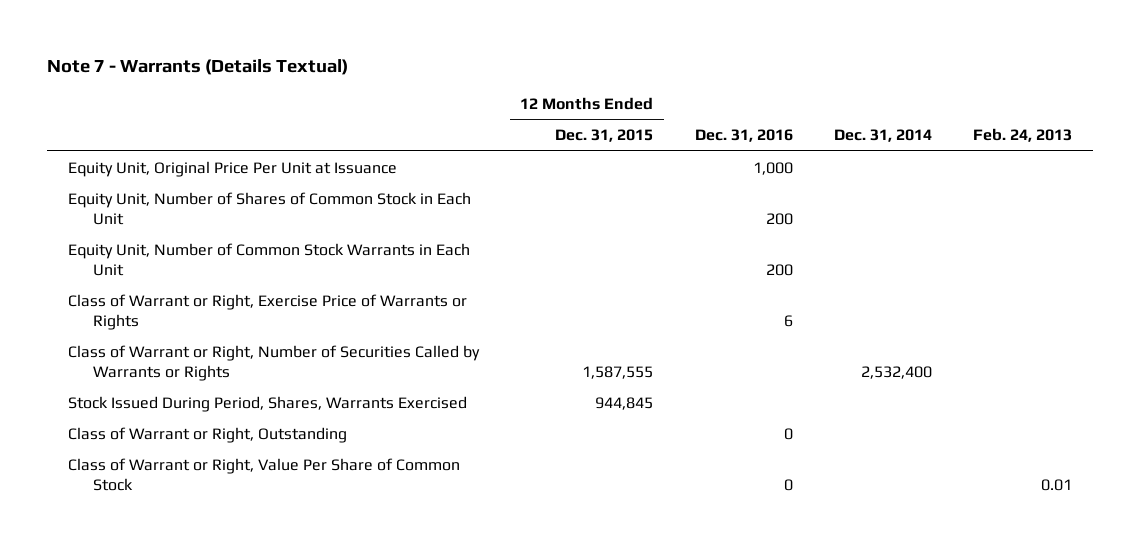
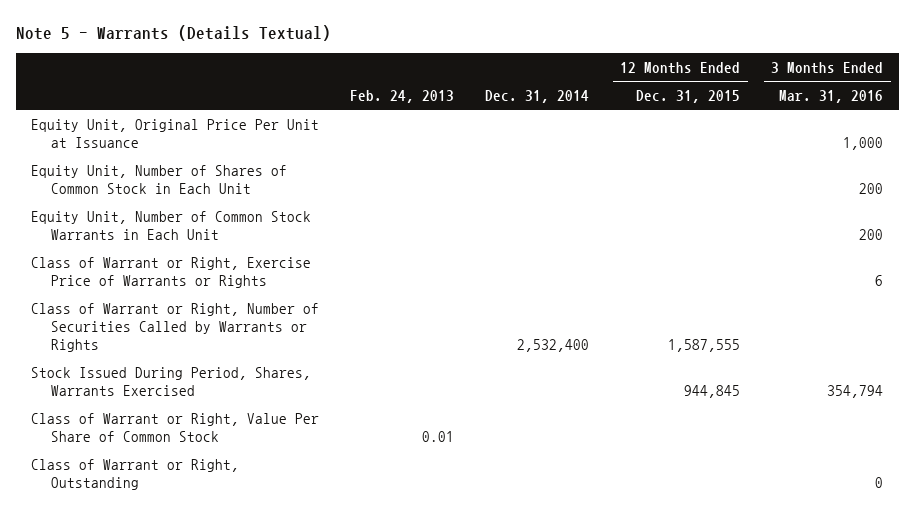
- Note 7 - Warrants (Details Textual)
+ Note 5 - Warrants (Details Textual)
- | 12 Months Ended Dec. 31, 2015 | Dec. 31, 2016 | Dec. 31, 2014 | Feb. 24, 2013
+ | Feb. 24, 2013 | Dec. 31, 2014 | 12 Months Ended Dec. 31, 2015 | 3 Months Ended Mar. 31, 2016
moved down: Class of Warrant or Right, Outstanding | | | | 0

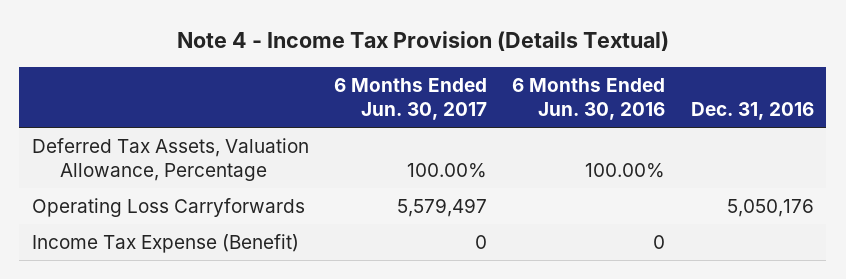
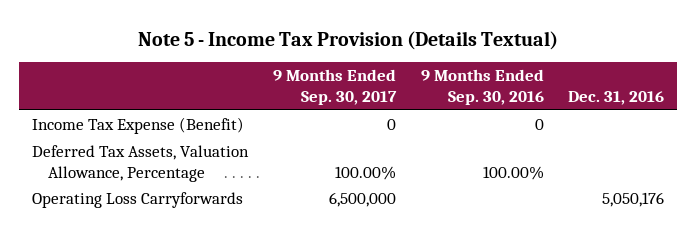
- Note 4 - Income Tax Provision (Details Textual)
+ Note 5 - Income Tax Provision (Details Textual)
- | 6 Months Ended Jun. 30, 2017 | 6 Months Ended Jun. 30, 2016 | Dec. 31, 2016
+ | 9 Months Ended Sep. 30, 2017 | 9 Months Ended Sep. 30, 2016 | Dec. 31, 2016
moved up: Income Tax Expense (Benefit) | 0 | 0 |

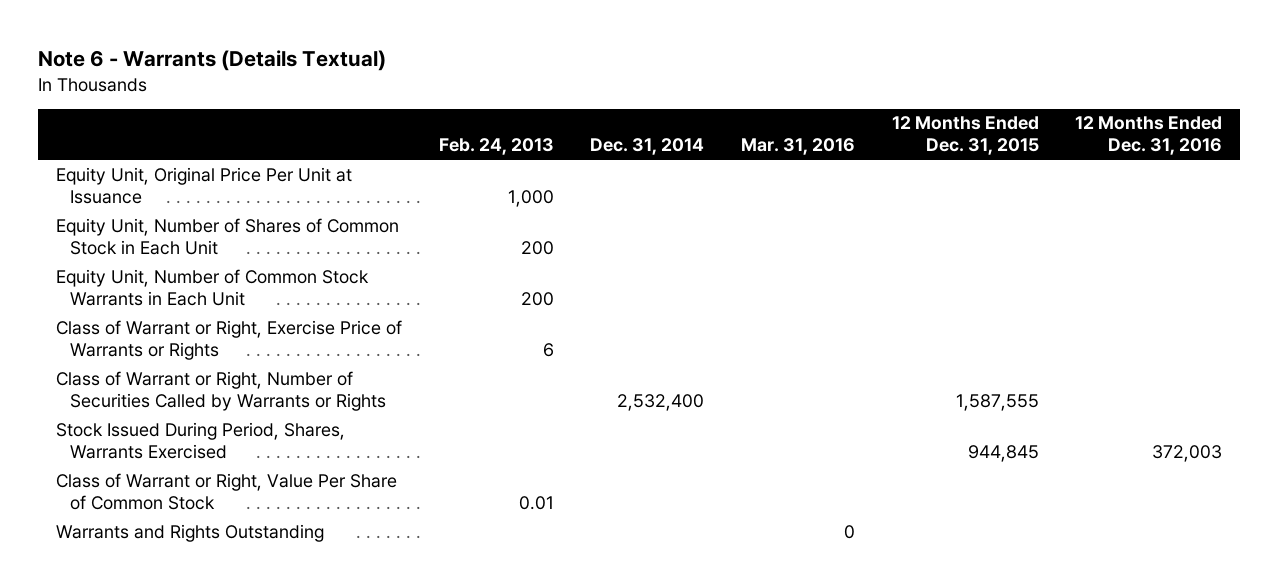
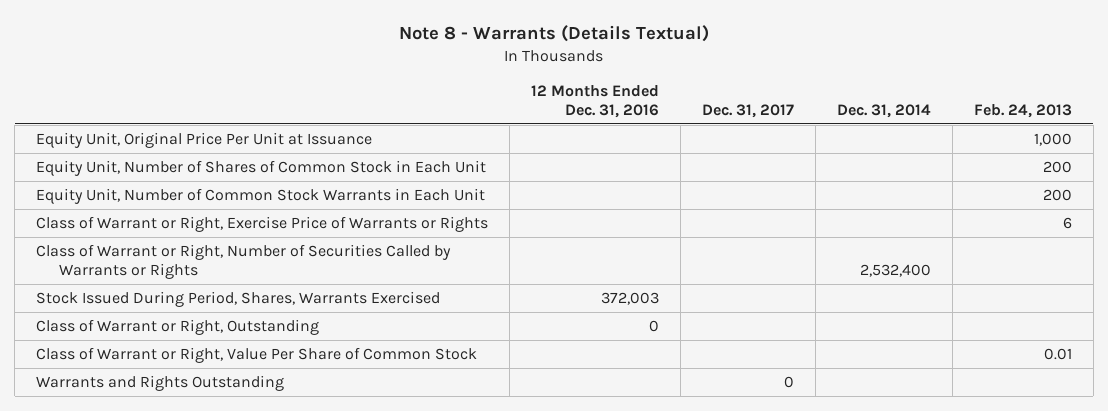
- Note 6 - Warrants (Details Textual)
+ Note 8 - Warrants (Details Textual)
- | Feb. 24, 2013 | Dec. 31, 2014 | Mar. 31, 2016 | 12 Months Ended Dec. 31, 2015 | 12 Months Ended Dec. 31, 2016
+ | 12 Months Ended Dec. 31, 2016 | Dec. 31, 2017 | Dec. 31, 2014 | Feb. 24, 2013
+ Class of Warrant or Right, Outstanding | 0 | | |

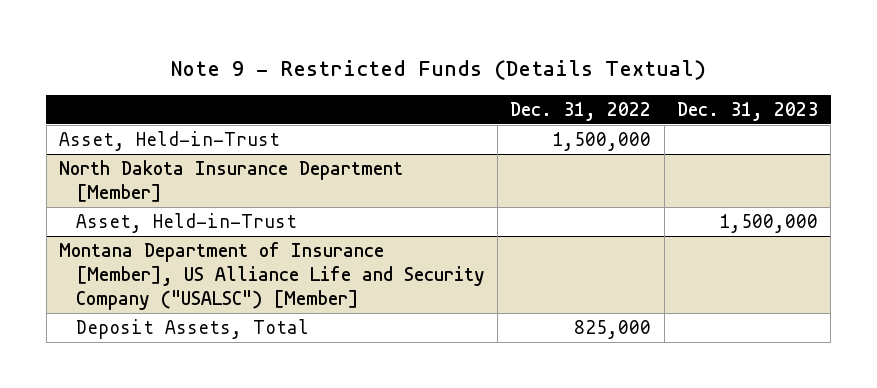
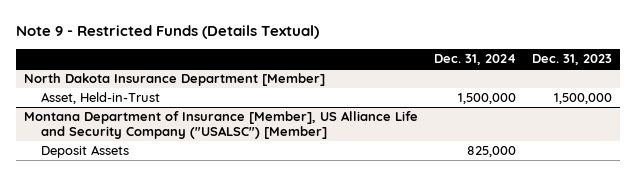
- | Dec. 31, 2022 | Dec. 31, 2023
+ | Dec. 31, 2024 | Dec. 31, 2023
- Asset, Held-in-Trust | 1,500,000 |
@ Montana Department of Insurance [Member], US Alliance Life and Security Company ("USALSC") [Member]
- Deposit Assets, Total | 825,000 |
+ Deposit Assets | 825,000 |

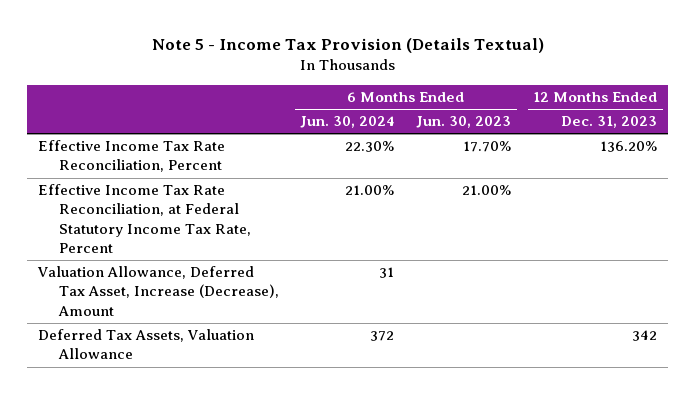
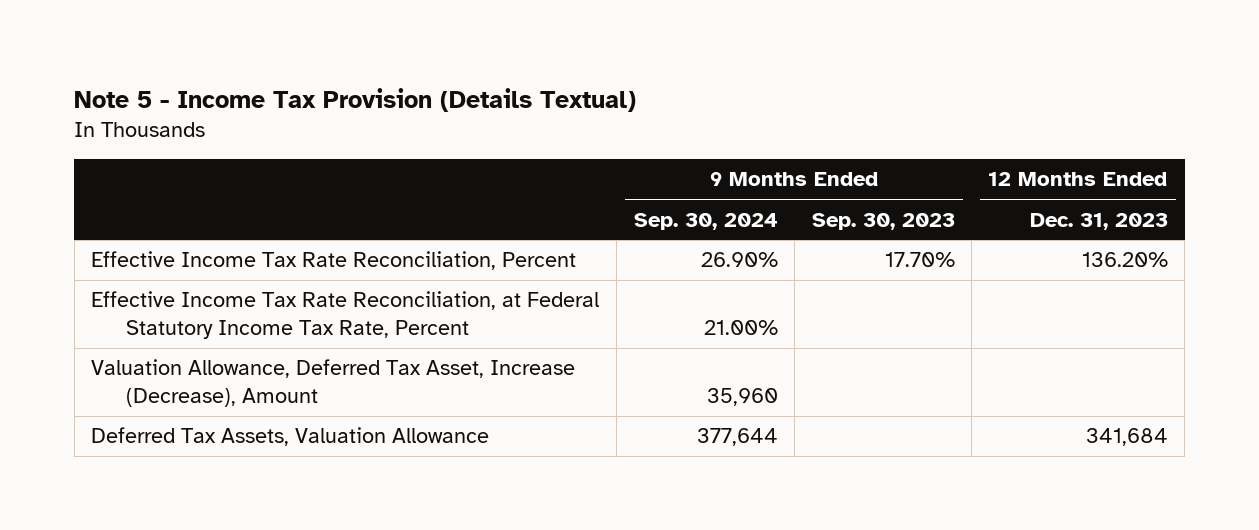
- | 6 Months Ended Jun. 30, 2024 | 6 Months Ended Jun. 30, 2023 | 12 Months Ended Dec. 31, 2023
+ | 9 Months Ended Sep. 30, 2024 | 9 Months Ended Sep. 30, 2023 | 12 Months Ended Dec. 31, 2023
- Deferred Tax Assets, Valuation Allowance | 372 | | 342
+ Deferred Tax Assets, Valuation Allowance | 377,644 | | 341,684

